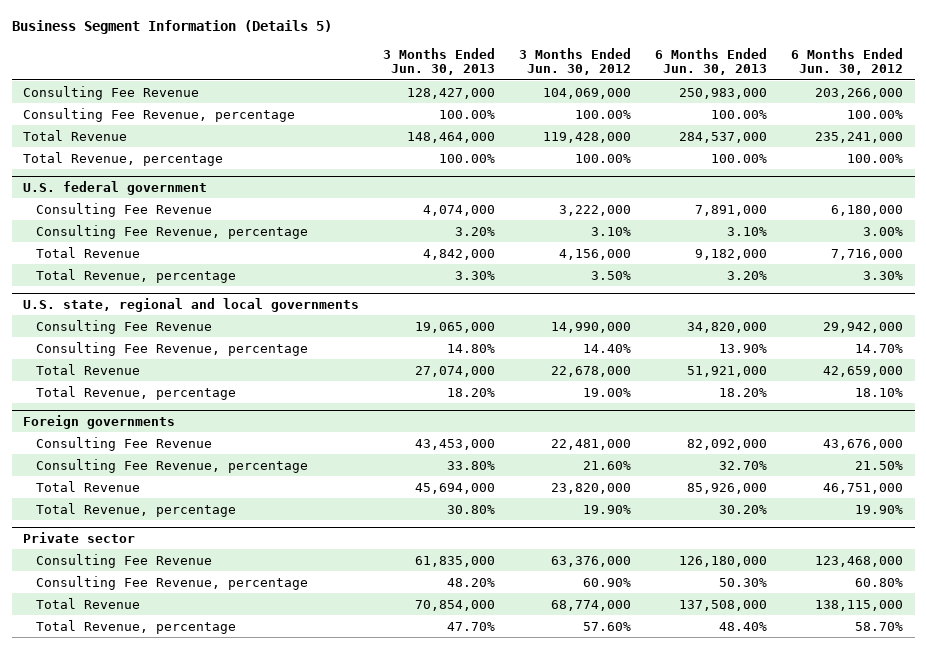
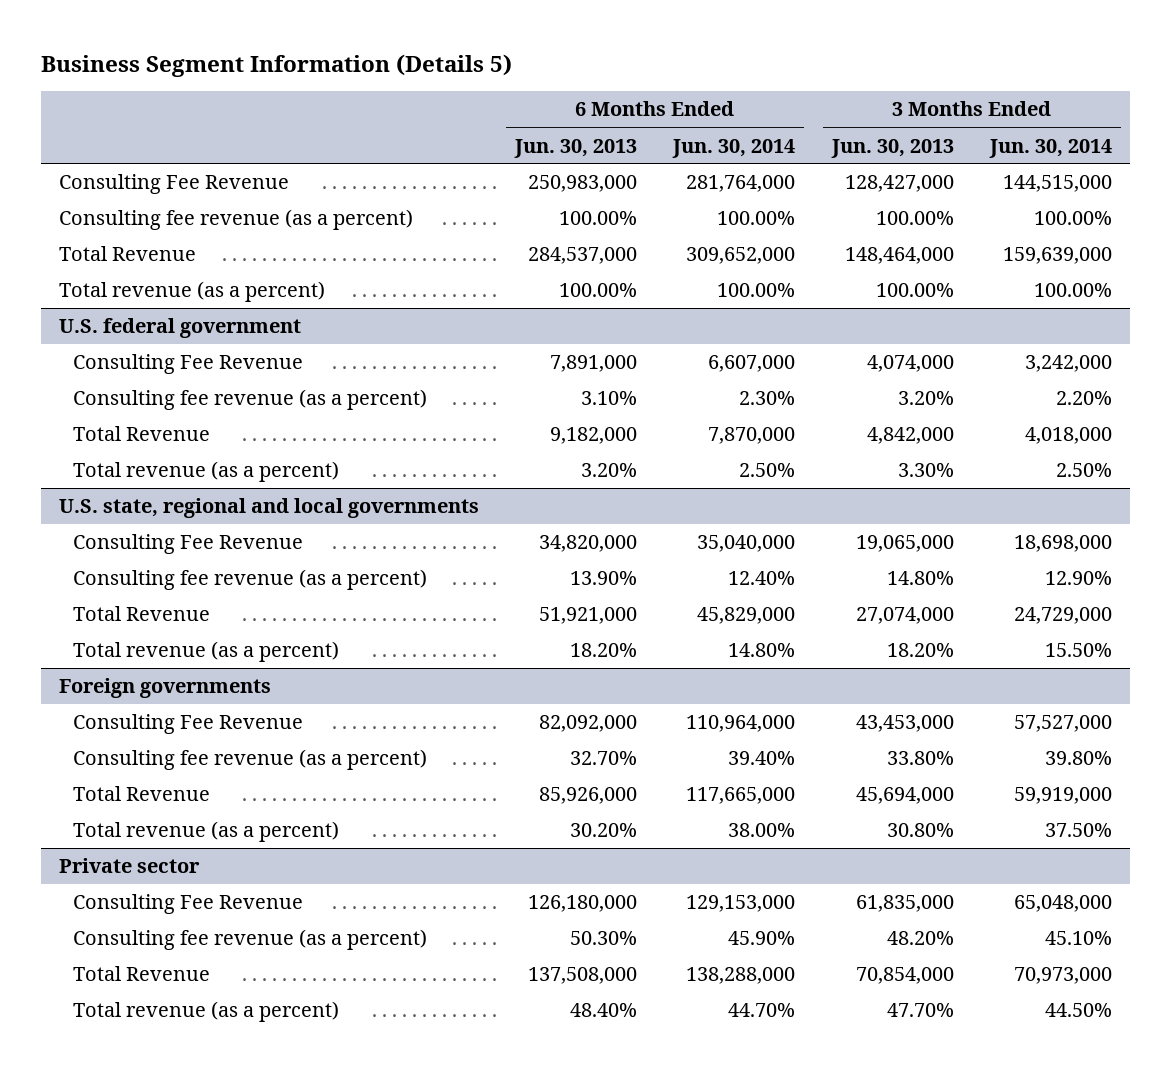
- | 3 Months Ended Jun. 30, 2013 | 3 Months Ended Jun. 30, 2012 | 6 Months Ended Jun. 30, 2013 | 6 Months Ended Jun. 30, 2012
+ | 6 Months Ended Jun. 30, 2013 | 6 Months Ended Jun. 30, 2014 | 3 Months Ended Jun. 30, 2013 | 3 Months Ended Jun. 30, 2014
- Consulting Fee Revenue, percentage | 100.00% | 100.00% | 100.00% | 100.00%
+ Consulting fee revenue (as a percent) | 100.00% | 100.00% | 100.00% | 100.00%
- Total Revenue, percentage | 100.00% | 100.00% | 100.00% | 100.00%
+ Total revenue (as a percent) | 100.00% | 100.00% | 100.00% | 100.00%
@ U.S. federal government
- Consulting Fee Revenue, percentage | 3.20% | 3.10% | 3.10% | 3.00%
+ Consulting fee revenue (as a percent) | 3.10% | 2.30% | 3.20% | 2.20%
- Total Revenue, percentage | 3.30% | 3.50% | 3.20% | 3.30%
+ Total revenue (as a percent) | 3.20% | 2.50% | 3.30% | 2.50%
@ U.S. state, regional and local governments
- Consulting Fee Revenue, percentage | 14.80% | 14.40% | 13.90% | 14.70%
+ Consulting fee revenue (as a percent) | 13.90% | 12.40% | 14.80% | 12.90%
- Total Revenue, percentage | 18.20% | 19.00% | 18.20% | 18.10%
+ Total revenue (as a percent) | 18.20% | 14.80% | 18.20% | 15.50%
@ Foreign governments
- Consulting Fee Revenue, percentage | 33.80% | 21.60% | 32.70% | 21.50%
+ Consulting fee revenue (as a percent) | 32.70% | 39.40% | 33.80% | 39.80%
- Total Revenue, percentage | 30.80% | 19.90% | 30.20% | 19.90%
+ Total revenue (as a percent) | 30.20% | 38.00% | 30.80% | 37.50%
@ Private sector
- Consulting Fee Revenue, percentage | 48.20% | 60.90% | 50.30% | 60.80%
+ Consulting fee revenue (as a percent) | 50.30% | 45.90% | 48.20% | 45.10%
- Total Revenue, percentage | 47.70% | 57.60% | 48.40% | 58.70%
+ Total revenue (as a percent) | 48.40% | 44.70% | 47.70% | 44.50%

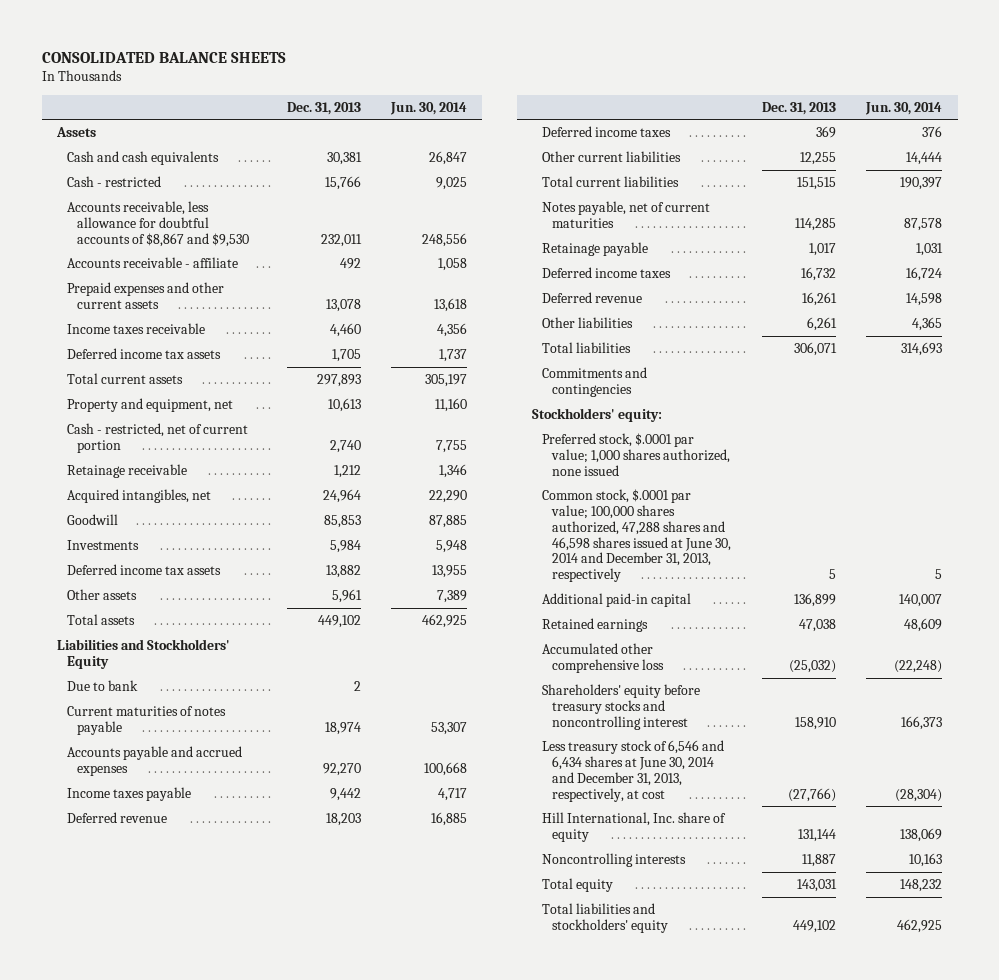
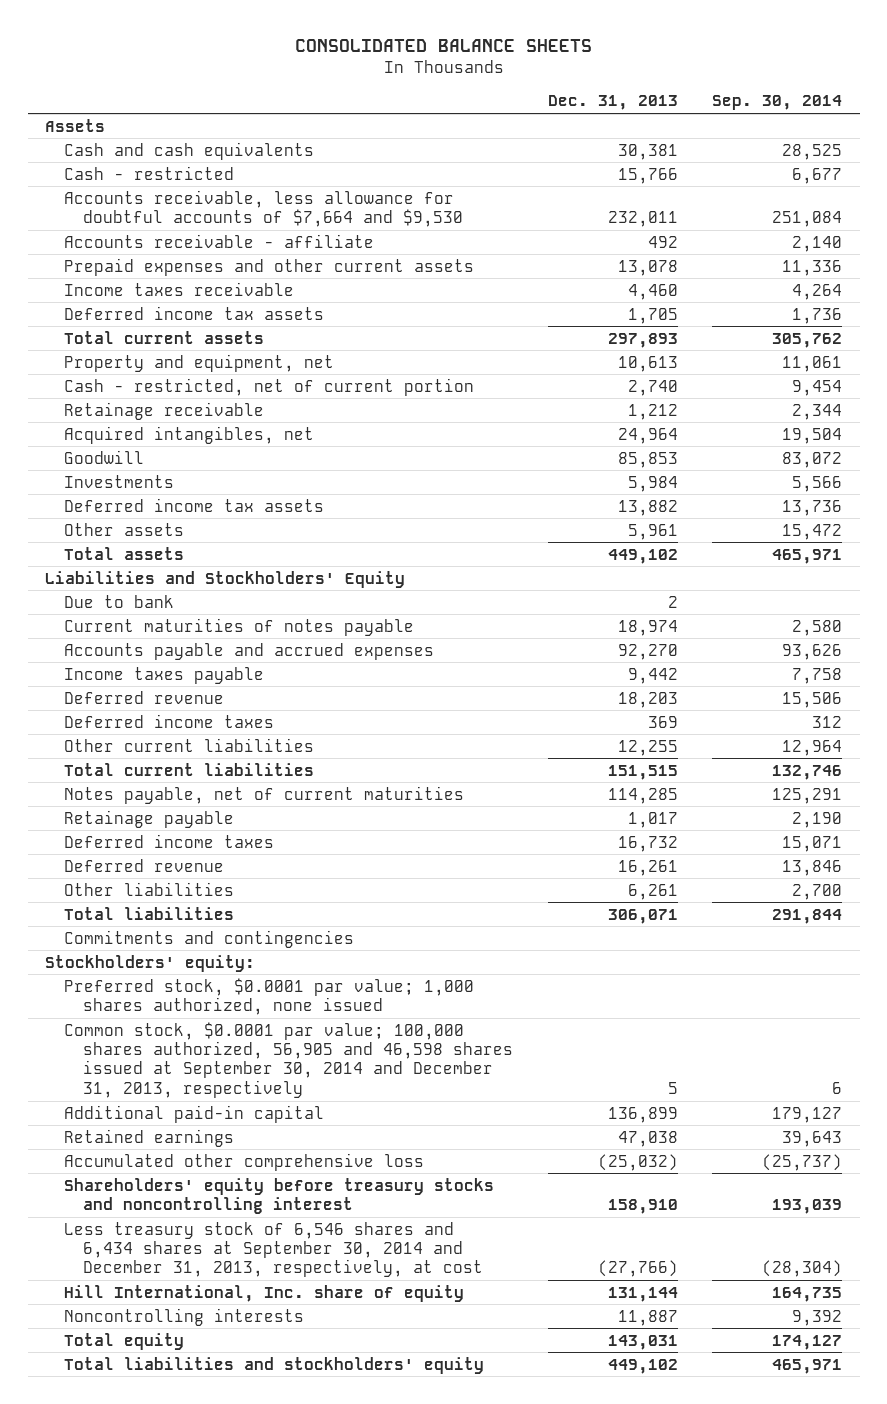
- | Dec. 31, 2013 | Jun. 30, 2014
+ | Dec. 31, 2013 | Sep. 30, 2014
- Accounts receivable, less allowance for doubtful accounts of $8,867 and $9,530 | 232,011 | 248,556
+ Accounts receivable, less allowance for doubtful accounts of $7,664 and $9,530 | 232,011 | 251,084
- Preferred stock, $.0001 par value; 1,000 shares authorized, none issued
- Common stock, $.0001 par value; 100,000 shares authorized, 47,288 shares and 46,598 shares issued at June 30, 2014 and December 31, 2013, respectively | 5 | 5
+ Preferred stock, $0.0001 par value; 1,000 shares authorized, none issued
+ Common stock, $0.0001 par value; 100,000 shares authorized, 56,905 and 46,598 shares issued at September 30, 2014 and December 31, 2013, respectively | 5 | 6
- Less treasury stock of 6,546 and 6,434 shares at June 30, 2014 and December 31, 2013, respectively, at cost | (27,766) | (28,304)
+ Less treasury stock of 6,546 shares and 6,434 shares at September 30, 2014 and December 31, 2013, respectively, at cost | (27,766) | (28,304)

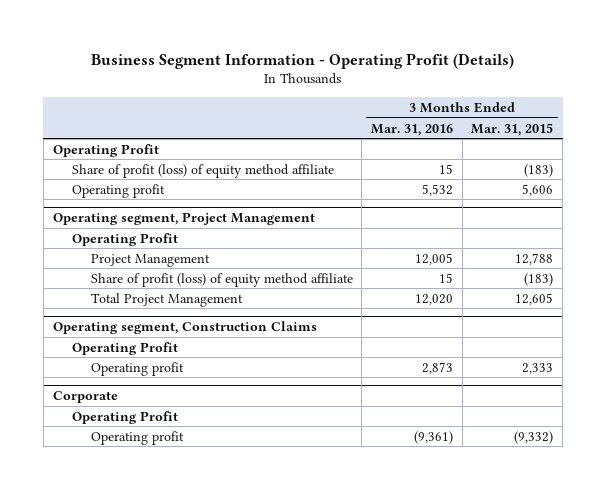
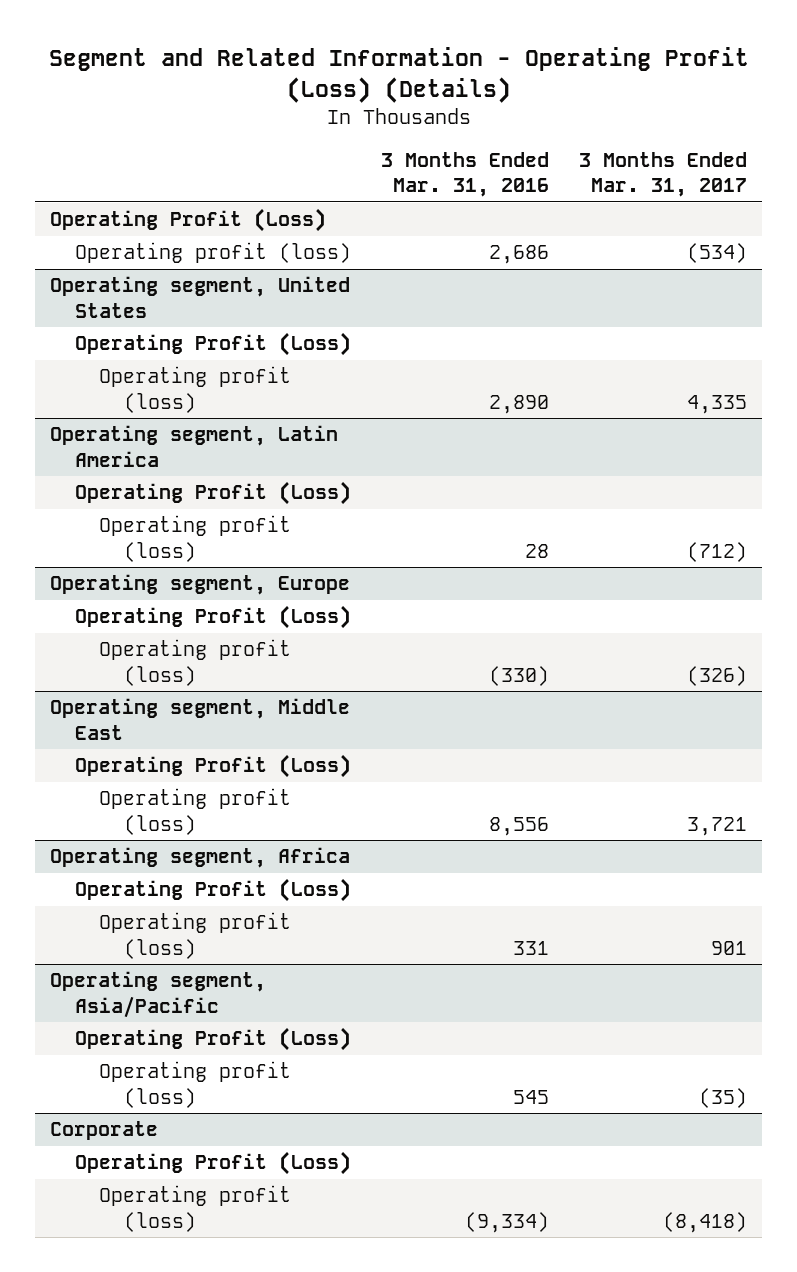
- Business Segment Information - Operating Profit (Details)
+ Segment and Related Information - Operating Profit (Loss) (Details)
- | 3 Months Ended Mar. 31, 2016 | 3 Months Ended Mar. 31, 2015
+ | 3 Months Ended Mar. 31, 2016 | 3 Months Ended Mar. 31, 2017
- Operating Profit
- Share of profit (loss) of equity method affiliate | 15 | (183)
- Operating profit | 5,532 | 5,606
- Operating segment, Project Management
- Operating Profit
- Project Management | 12,005 | 12,788
- Share of profit (loss) of equity method affiliate | 15 | (183)
- Total Project Management | 12,020 | 12,605
- Operating segment, Construction Claims
- Operating Profit
- Operating profit | 2,873 | 2,333
+ Operating Profit (Loss)
+ Operating profit (loss) | 2,686 | (534)
+ Operating segment, United States
+ Operating Profit (Loss)
+ Operating profit (loss) | 2,890 | 4,335
+ Operating segment, Latin America
+ Operating Profit (Loss)
+ Operating profit (loss) | 28 | (712)
+ Operating segment, Europe
+ Operating Profit (Loss)
+ Operating profit (loss) | (330) | (326)
+ Operating segment, Middle East
+ Operating Profit (Loss)
+ Operating profit (loss) | 8,556 | 3,721
+ Operating segment, Africa
+ Operating Profit (Loss)
+ Operating profit (loss) | 331 | 901
+ Operating segment, Asia/Pacific
+ Operating Profit (Loss)
+ Operating profit (loss) | 545 | (35)
@ Corporate
- Operating Profit
- Operating profit | (9,361) | (9,332)
+ Operating Profit (Loss)
+ Operating profit (loss) | (9,334) | (8,418)

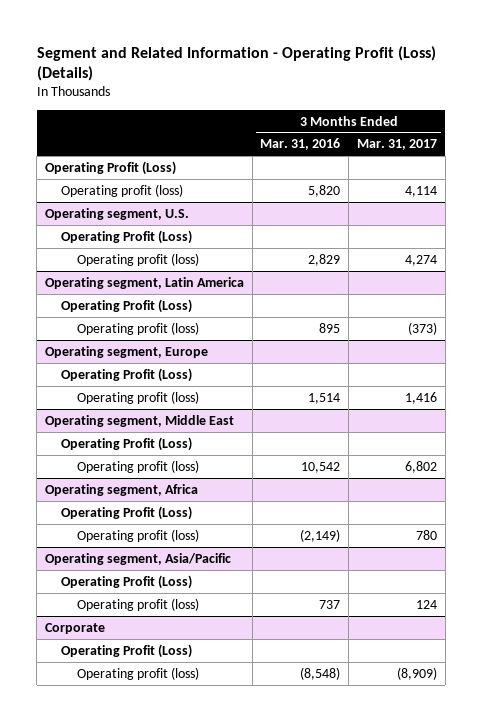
- Operating profit (loss) | 2,686 | (534)
- Operating segment, United States
+ Operating profit (loss) | 5,820 | 4,114
+ Operating segment, U.S.
- Operating profit (loss) | 2,890 | 4,335
+ Operating profit (loss) | 2,829 | 4,274
@ Operating segment, Latin America
- Operating profit (loss) | 28 | (712)
+ Operating profit (loss) | 895 | (373)
@ Operating segment, Europe
- Operating profit (loss) | (330) | (326)
+ Operating profit (loss) | 1,514 | 1,416
@ Operating segment, Middle East
- Operating profit (loss) | 8,556 | 3,721
+ Operating profit (loss) | 10,542 | 6,802
@ Operating segment, Africa
- Operating profit (loss) | 331 | 901
+ Operating profit (loss) | (2,149) | 780
@ Operating segment, Asia/Pacific
- Operating profit (loss) | 545 | (35)
+ Operating profit (loss) | 737 | 124
@ Corporate
- Operating profit (loss) | (9,334) | (8,418)
+ Operating profit (loss) | (8,548) | (8,909)

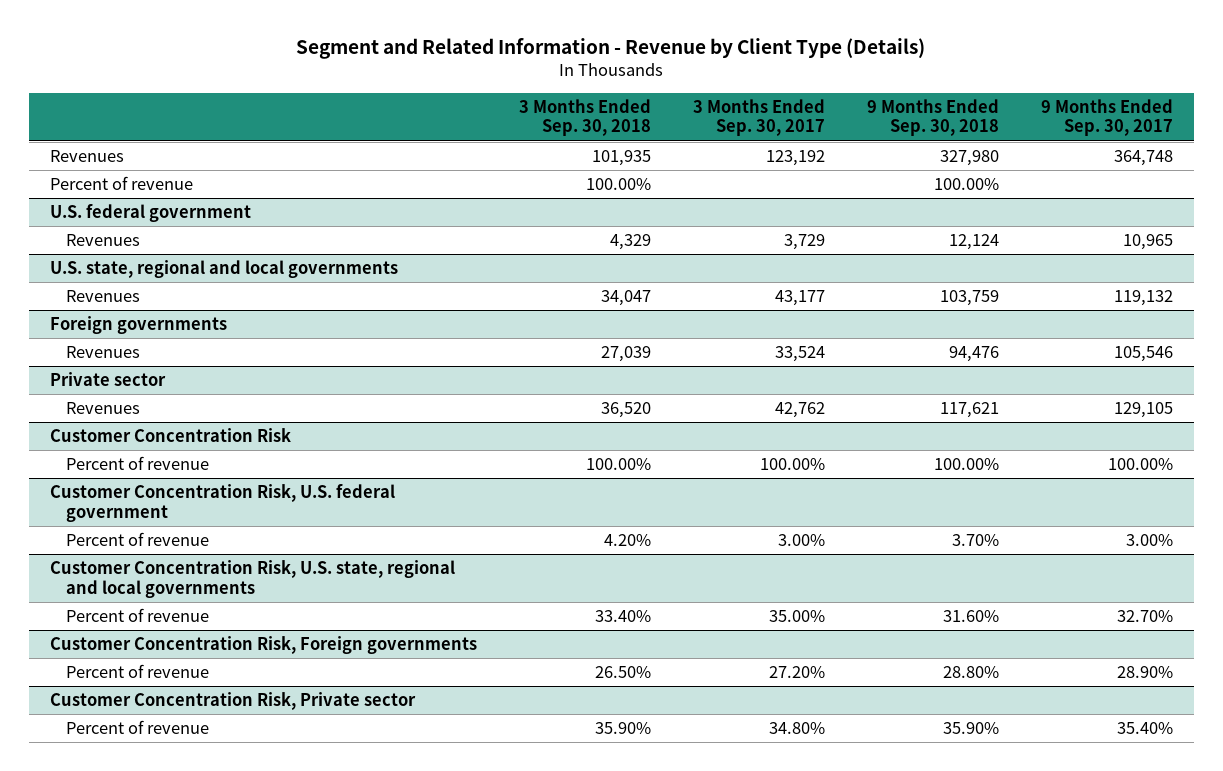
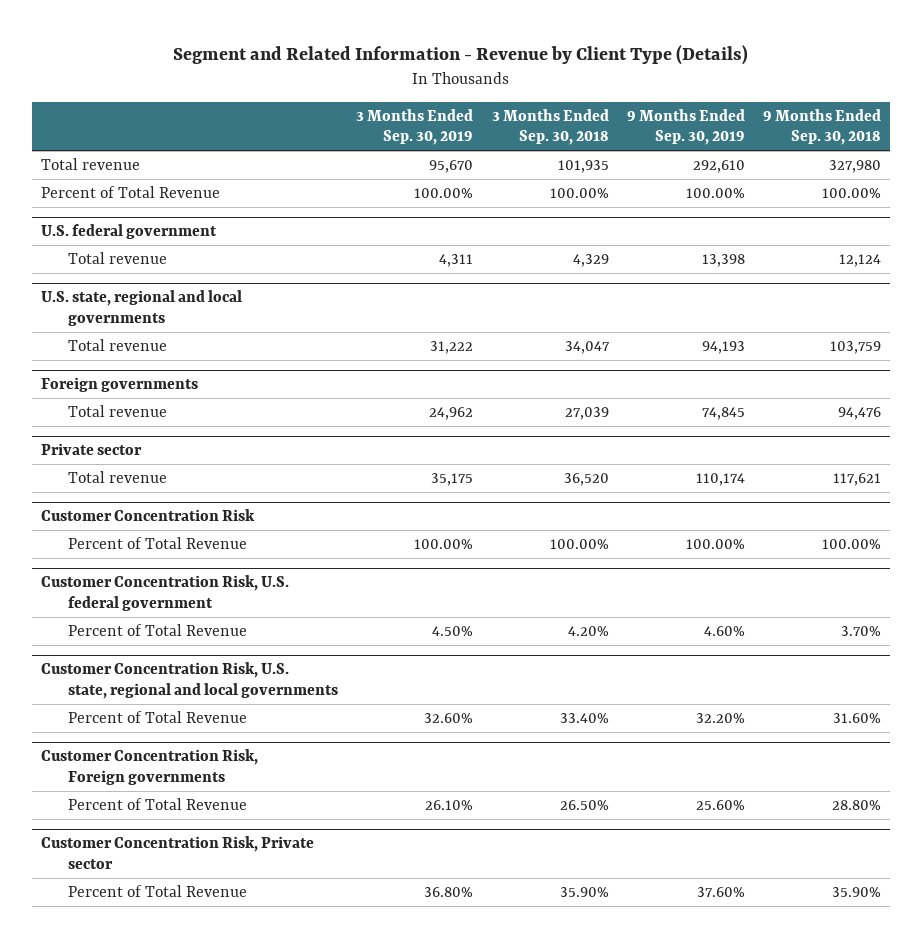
- | 3 Months Ended Sep. 30, 2018 | 3 Months Ended Sep. 30, 2017 | 9 Months Ended Sep. 30, 2018 | 9 Months Ended Sep. 30, 2017
+ | 3 Months Ended Sep. 30, 2019 | 3 Months Ended Sep. 30, 2018 | 9 Months Ended Sep. 30, 2019 | 9 Months Ended Sep. 30, 2018
- Revenues | 101,935 | 123,192 | 327,980 | 364,748
- Percent of revenue | 100.00% | | 100.00% |
+ Total revenue | 95,670 | 101,935 | 292,610 | 327,980
+ Percent of Total Revenue | 100.00% | 100.00% | 100.00% | 100.00%
@ U.S. federal government
- Revenues | 4,329 | 3,729 | 12,124 | 10,965
+ Total revenue | 4,311 | 4,329 | 13,398 | 12,124
@ U.S. state, regional and local governments
- Revenues | 34,047 | 43,177 | 103,759 | 119,132
+ Total revenue | 31,222 | 34,047 | 94,193 | 103,759
@ Foreign governments
- Revenues | 27,039 | 33,524 | 94,476 | 105,546
+ Total revenue | 24,962 | 27,039 | 74,845 | 94,476
@ Private sector
- Revenues | 36,520 | 42,762 | 117,621 | 129,105
+ Total revenue | 35,175 | 36,520 | 110,174 | 117,621
@ Customer Concentration Risk
- Percent of revenue | 100.00% | 100.00% | 100.00% | 100.00%
+ Percent of Total Revenue | 100.00% | 100.00% | 100.00% | 100.00%
@ Customer Concentration Risk, U.S. federal government
- Percent of revenue | 4.20% | 3.00% | 3.70% | 3.00%
+ Percent of Total Revenue | 4.50% | 4.20% | 4.60% | 3.70%
@ Customer Concentration Risk, U.S. state, regional and local governments
- Percent of revenue | 33.40% | 35.00% | 31.60% | 32.70%
+ Percent of Total Revenue | 32.60% | 33.40% | 32.20% | 31.60%
@ Customer Concentration Risk, Foreign governments
- Percent of revenue | 26.50% | 27.20% | 28.80% | 28.90%
+ Percent of Total Revenue | 26.10% | 26.50% | 25.60% | 28.80%
@ Customer Concentration Risk, Private sector
- Percent of revenue | 35.90% | 34.80% | 35.90% | 35.40%
+ Percent of Total Revenue | 36.80% | 35.90% | 37.60% | 35.90%

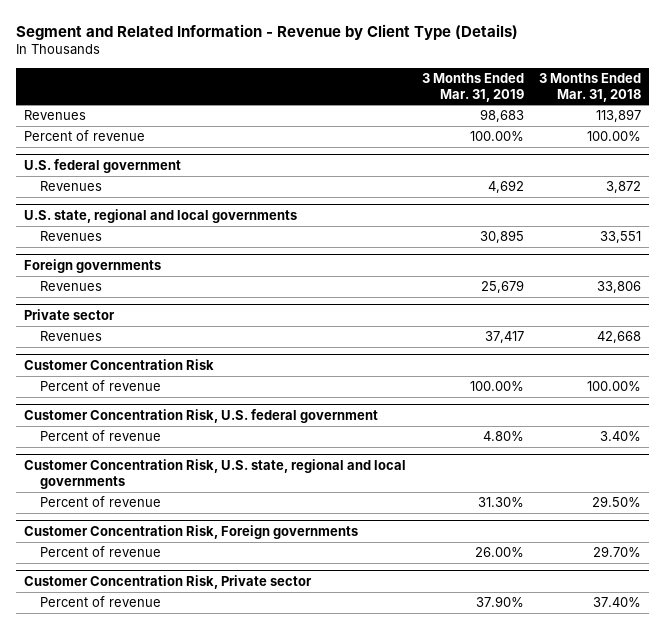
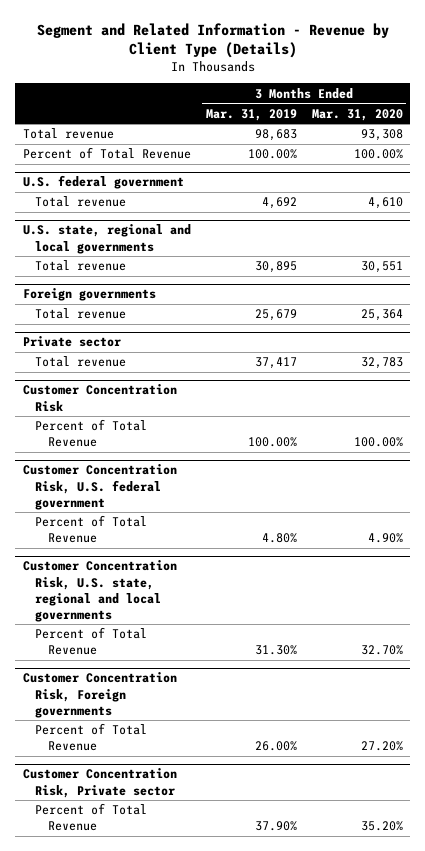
- | 3 Months Ended Mar. 31, 2019 | 3 Months Ended Mar. 31, 2018
+ | 3 Months Ended Mar. 31, 2019 | 3 Months Ended Mar. 31, 2020
- Revenues | 98,683 | 113,897
- Percent of revenue | 100.00% | 100.00%
+ Total revenue | 98,683 | 93,308
+ Percent of Total Revenue | 100.00% | 100.00%
@ U.S. federal government
- Revenues | 4,692 | 3,872
+ Total revenue | 4,692 | 4,610
@ U.S. state, regional and local governments
- Revenues | 30,895 | 33,551
+ Total revenue | 30,895 | 30,551
@ Foreign governments
- Revenues | 25,679 | 33,806
+ Total revenue | 25,679 | 25,364
@ Private sector
- Revenues | 37,417 | 42,668
+ Total revenue | 37,417 | 32,783
@ Customer Concentration Risk
- Percent of revenue | 100.00% | 100.00%
+ Percent of Total Revenue | 100.00% | 100.00%
@ Customer Concentration Risk, U.S. federal government
- Percent of revenue | 4.80% | 3.40%
+ Percent of Total Revenue | 4.80% | 4.90%
@ Customer Concentration Risk, U.S. state, regional and local governments
- Percent of revenue | 31.30% | 29.50%
+ Percent of Total Revenue | 31.30% | 32.70%
@ Customer Concentration Risk, Foreign governments
- Percent of revenue | 26.00% | 29.70%
+ Percent of Total Revenue | 26.00% | 27.20%
@ Customer Concentration Risk, Private sector
- Percent of revenue | 37.90% | 37.40%
+ Percent of Total Revenue | 37.90% | 35.20%

